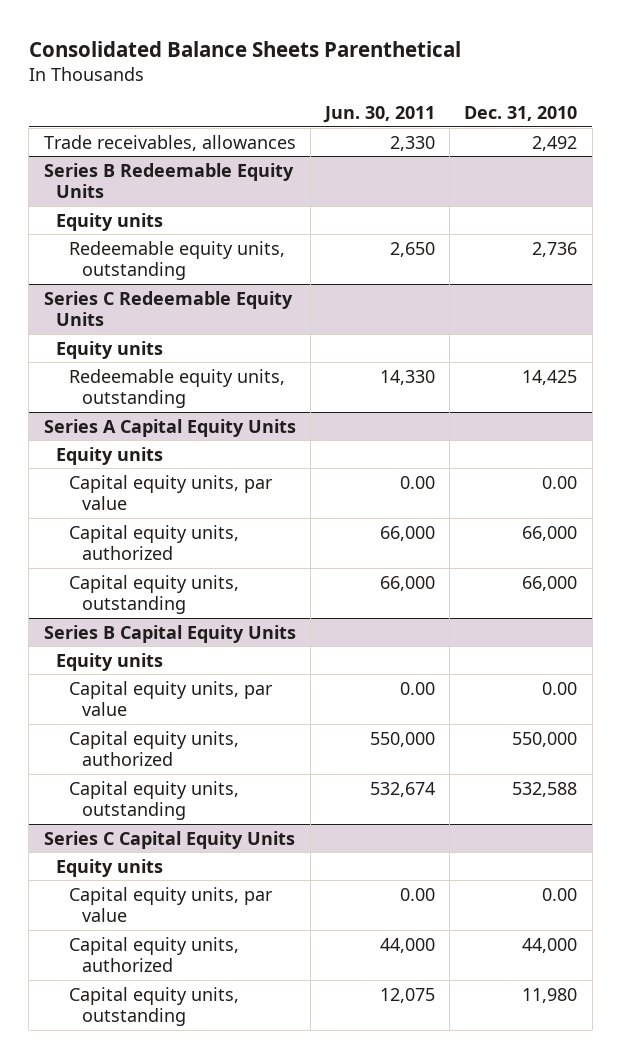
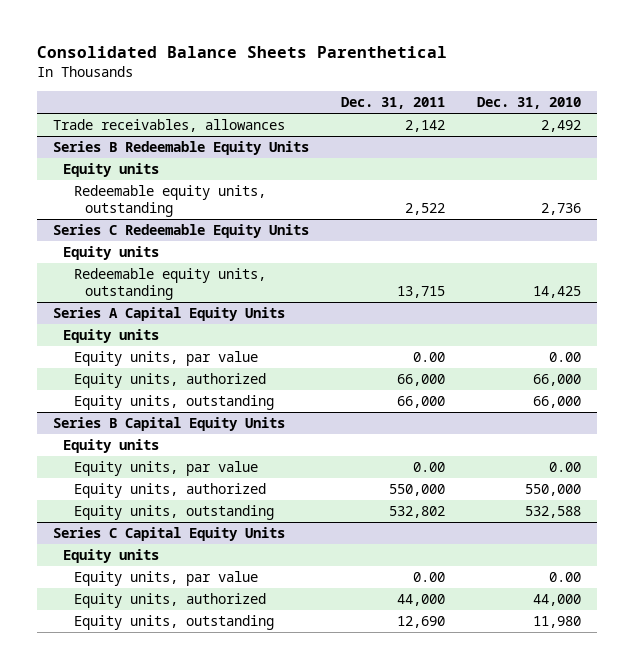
- | Jun. 30, 2011 | Dec. 31, 2010
+ | Dec. 31, 2011 | Dec. 31, 2010
@ Series A Capital Equity Units
- Capital equity units, par value | 0.00 | 0.00
- Capital equity units, authorized | 66,000 | 66,000
- Capital equity units, outstanding | 66,000 | 66,000
+ Equity units, par value | 0.00 | 0.00
+ Equity units, authorized | 66,000 | 66,000
+ Equity units, outstanding | 66,000 | 66,000
@ Series B Capital Equity Units
- Capital equity units, par value | 0.00 | 0.00
- Capital equity units, authorized | 550,000 | 550,000
- Capital equity units, outstanding | 532,674 | 532,588
+ Equity units, par value | 0.00 | 0.00
+ Equity units, authorized | 550,000 | 550,000
+ Equity units, outstanding | 532,802 | 532,588
@ Series C Capital Equity Units
- Capital equity units, par value | 0.00 | 0.00
- Capital equity units, authorized | 44,000 | 44,000
- Capital equity units, outstanding | 12,075 | 11,980
+ Equity units, par value | 0.00 | 0.00
+ Equity units, authorized | 44,000 | 44,000
+ Equity units, outstanding | 12,690 | 11,980

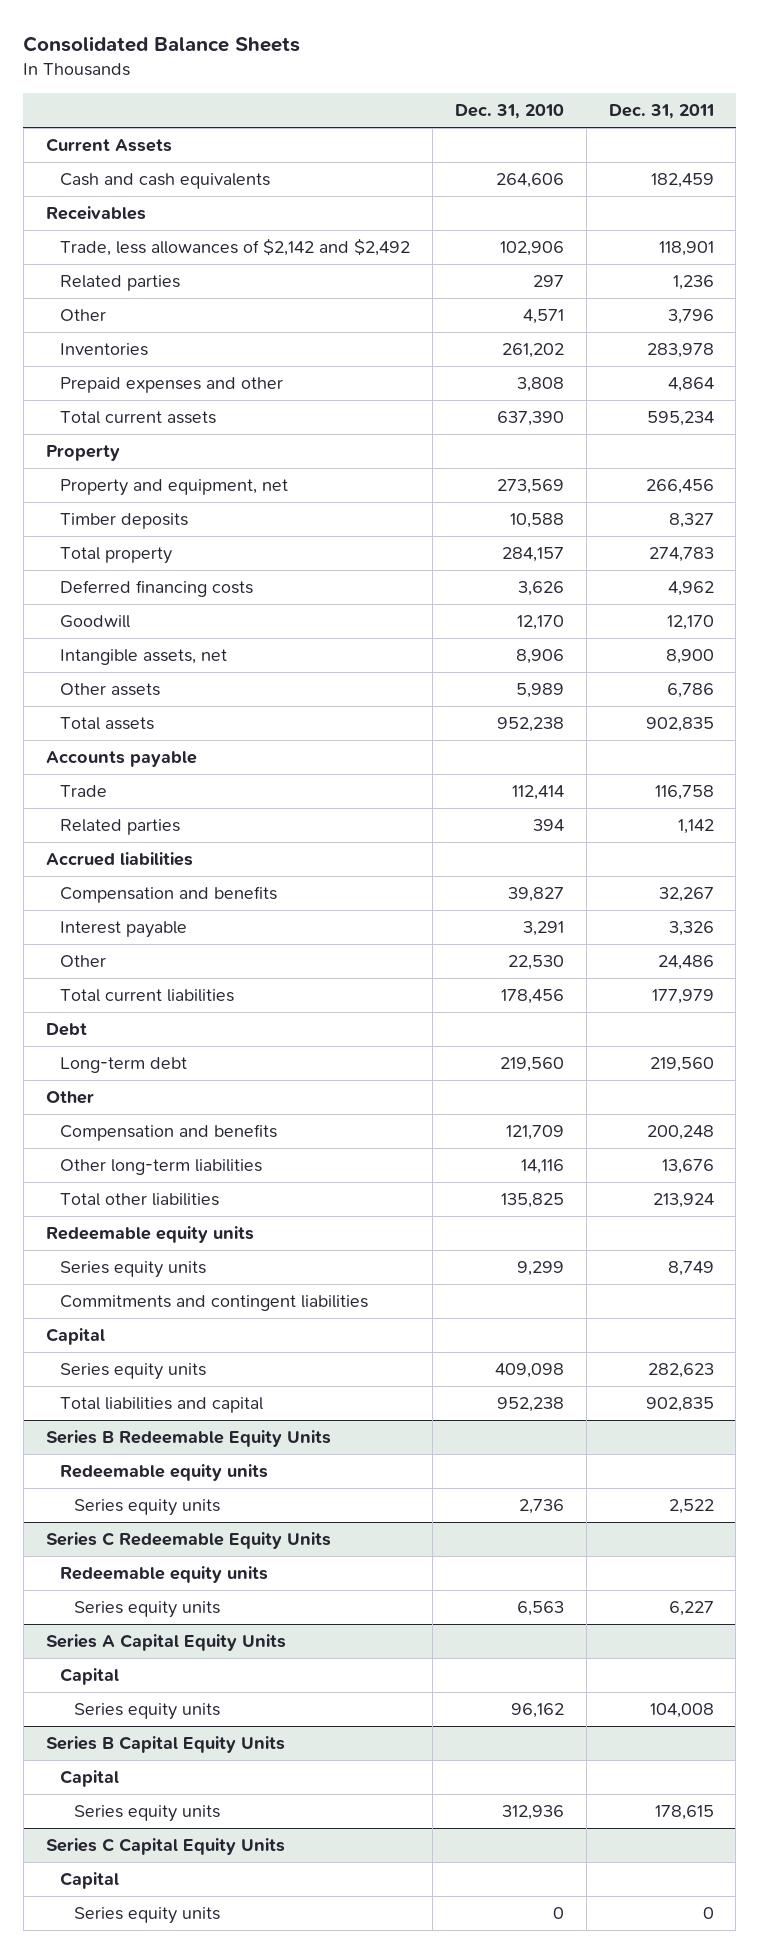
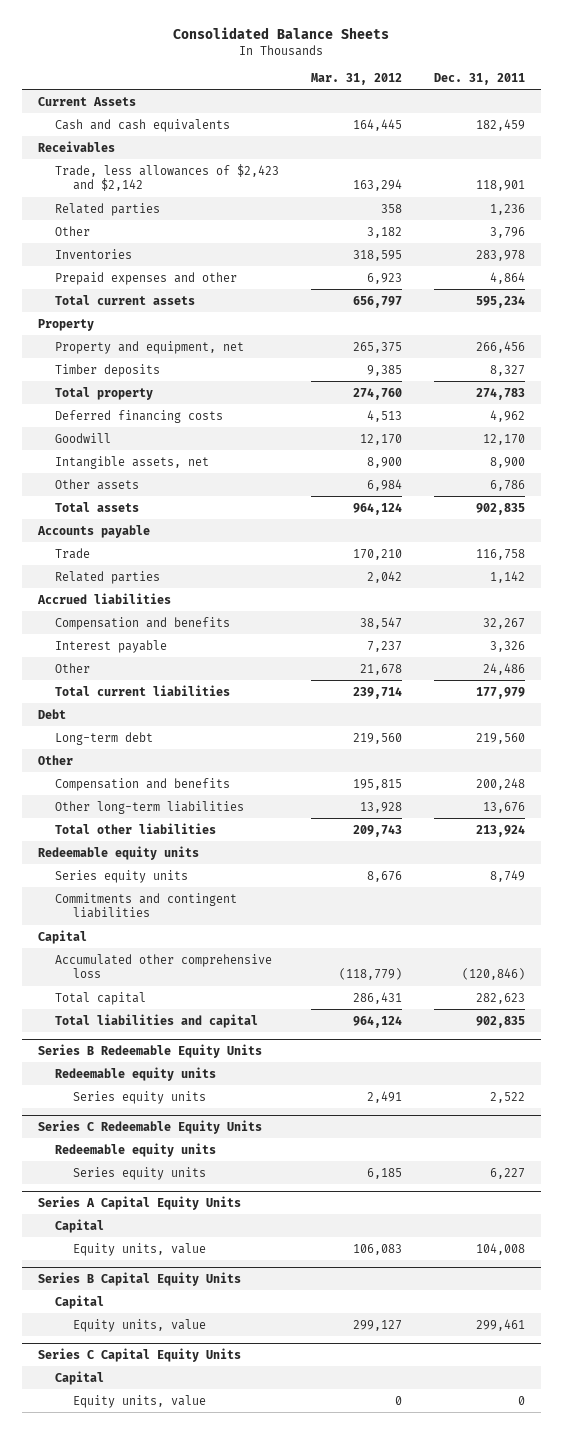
- | Dec. 31, 2010 | Dec. 31, 2011
+ | Mar. 31, 2012 | Dec. 31, 2011
- Trade, less allowances of $2,142 and $2,492 | 102,906 | 118,901
+ Trade, less allowances of $2,423 and $2,142 | 163,294 | 118,901
- Series equity units | 409,098 | 282,623
+ Accumulated other comprehensive loss | (118,779) | (120,846)
+ Total capital | 286,431 | 282,623
@ Series A Capital Equity Units
- Series equity units | 96,162 | 104,008
+ Equity units, value | 106,083 | 104,008
@ Series B Capital Equity Units
- Series equity units | 312,936 | 178,615
+ Equity units, value | 299,127 | 299,461
@ Series C Capital Equity Units
- Series equity units | 0 | 0
+ Equity units, value | 0 | 0

